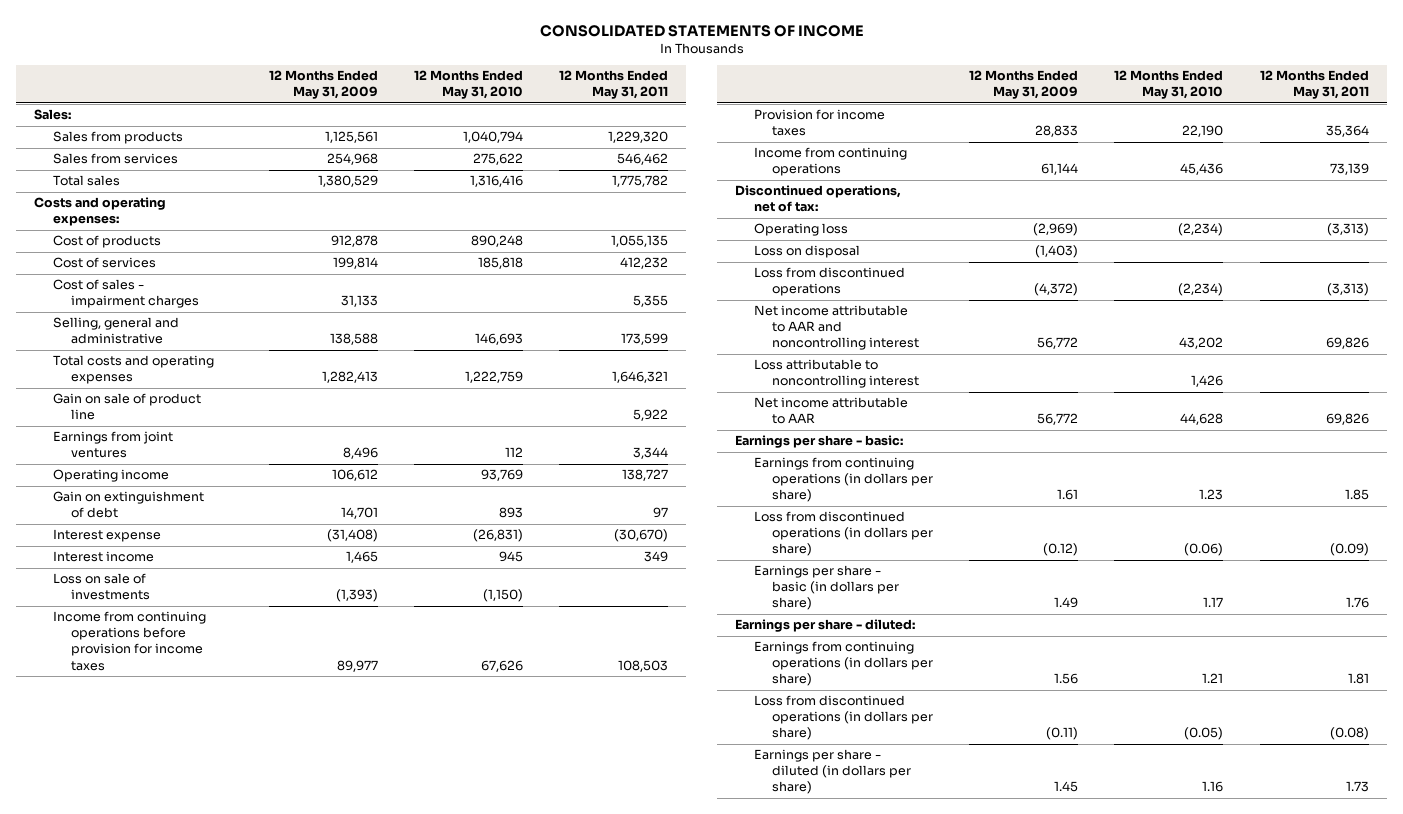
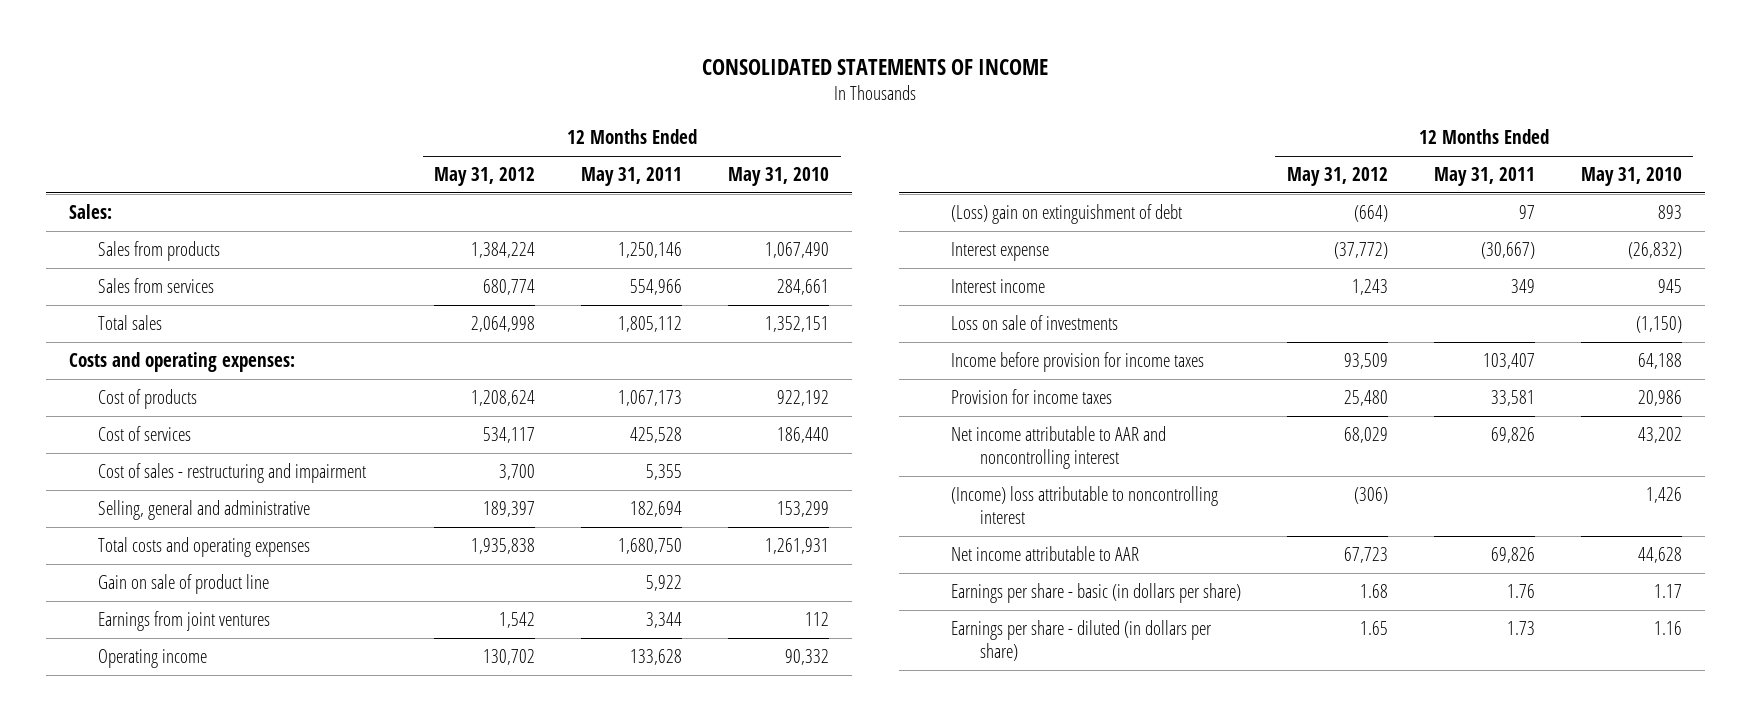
- | 12 Months Ended May 31, 2009 | 12 Months Ended May 31, 2010 | 12 Months Ended May 31, 2011
+ | 12 Months Ended May 31, 2012 | 12 Months Ended May 31, 2011 | 12 Months Ended May 31, 2010
- Sales from products | 1,125,561 | 1,040,794 | 1,229,320
- Sales from services | 254,968 | 275,622 | 546,462
- Total sales | 1,380,529 | 1,316,416 | 1,775,782
+ Sales from products | 1,384,224 | 1,250,146 | 1,067,490
+ Sales from services | 680,774 | 554,966 | 284,661
+ Total sales | 2,064,998 | 1,805,112 | 1,352,151
- Cost of products | 912,878 | 890,248 | 1,055,135
- Cost of services | 199,814 | 185,818 | 412,232
- Cost of sales - impairment charges | 31,133 | | 5,355
- Selling, general and administrative | 138,588 | 146,693 | 173,599
- Total costs and operating expenses | 1,282,413 | 1,222,759 | 1,646,321
+ Cost of products | 1,208,624 | 1,067,173 | 922,192
+ Cost of services | 534,117 | 425,528 | 186,440
+ Cost of sales - restructuring and impairment | 3,700 | 5,355 |
+ Selling, general and administrative | 189,397 | 182,694 | 153,299
+ Total costs and operating expenses | 1,935,838 | 1,680,750 | 1,261,931
- Operating income | 106,612 | 93,769 | 138,727
- Gain on extinguishment of debt | 14,701 | 893 | 97
- Interest expense | (31,408) | (26,831) | (30,670)
+ Operating income | 130,702 | 133,628 | 90,332
+ (Loss) gain on extinguishment of debt | (664) | 97 | 893
+ Interest expense | (37,772) | (30,667) | (26,832)
- Income from continuing operations before provision for income taxes | 89,977 | 67,626 | 108,503
- Provision for income taxes | 28,833 | 22,190 | 35,364
- Income from continuing operations | 61,144 | 45,436 | 73,139
- Discontinued operations, net of tax:
- Operating loss | (2,969) | (2,234) | (3,313)
- Loss on disposal | (1,403) | |
- Loss from discontinued operations | (4,372) | (2,234) | (3,313)
+ Income before provision for income taxes | 93,509 | 103,407 | 64,188
+ Provision for income taxes | 25,480 | 33,581 | 20,986
- Loss attributable to noncontrolling interest | | 1,426 |
+ (Income) loss attributable to noncontrolling interest | (306) | | 1,426
- Earnings per share - basic:
- Earnings from continuing operations (in dollars per share) | 1.61 | 1.23 | 1.85
- Loss from discontinued operations (in dollars per share) | (0.12) | (0.06) | (0.09)
- Earnings per share - diluted:
- Earnings from continuing operations (in dollars per share) | 1.56 | 1.21 | 1.81
- Loss from discontinued operations (in dollars per share) | (0.11) | (0.05) | (0.08)

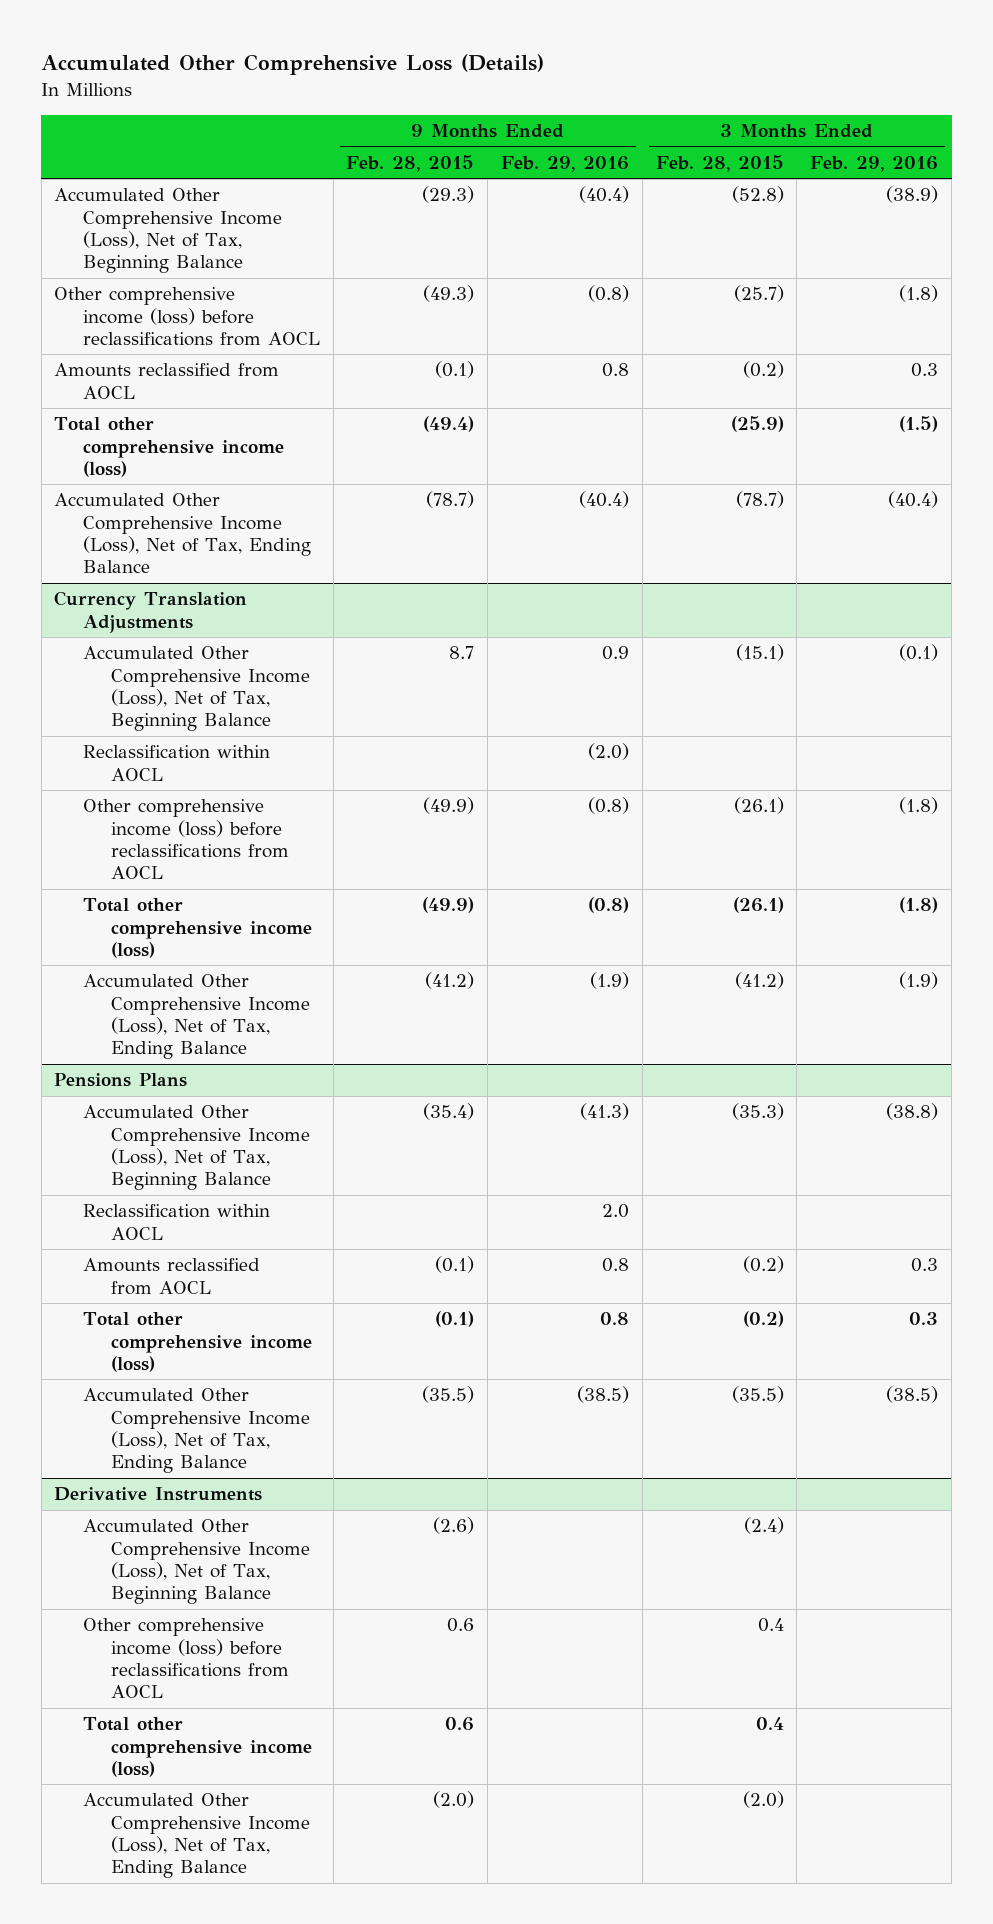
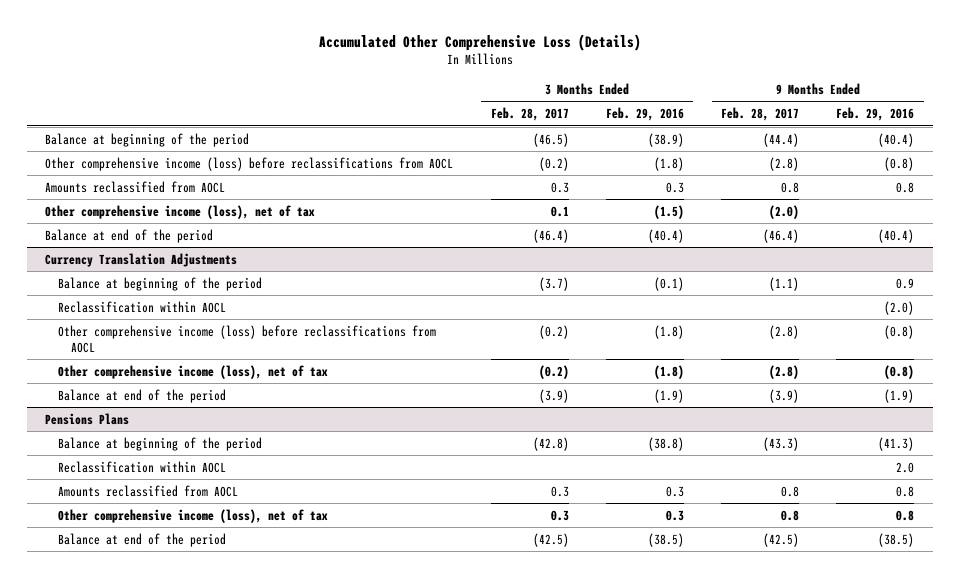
- | 9 Months Ended Feb. 28, 2015 | 9 Months Ended Feb. 29, 2016 | 3 Months Ended Feb. 28, 2015 | 3 Months Ended Feb. 29, 2016
+ | 3 Months Ended Feb. 28, 2017 | 3 Months Ended Feb. 29, 2016 | 9 Months Ended Feb. 28, 2017 | 9 Months Ended Feb. 29, 2016
- Accumulated Other Comprehensive Income (Loss), Net of Tax, Beginning Balance | (29.3) | (40.4) | (52.8) | (38.9)
+ Balance at beginning of the period | (46.5) | (38.9) | (44.4) | (40.4)
- Total other comprehensive income (loss) | (49.4) | | (25.9) | (1.5)
- Accumulated Other Comprehensive Income (Loss), Net of Tax, Ending Balance | (78.7) | (40.4) | (78.7) | (40.4)
+ Other comprehensive income (loss), net of tax | 0.1 | (1.5) | (2.0) |
+ Balance at end of the period | (46.4) | (40.4) | (46.4) | (40.4)
@ Currency Translation Adjustments
- Accumulated Other Comprehensive Income (Loss), Net of Tax, Beginning Balance | 8.7 | 0.9 | (15.1) | (0.1)
+ Balance at beginning of the period | (3.7) | (0.1) | (1.1) | 0.9
- Total other comprehensive income (loss) | (49.9) | (0.8) | (26.1) | (1.8)
- Accumulated Other Comprehensive Income (Loss), Net of Tax, Ending Balance | (41.2) | (1.9) | (41.2) | (1.9)
+ Other comprehensive income (loss), net of tax | (0.2) | (1.8) | (2.8) | (0.8)
+ Balance at end of the period | (3.9) | (1.9) | (3.9) | (1.9)
@ Pensions Plans
- Accumulated Other Comprehensive Income (Loss), Net of Tax, Beginning Balance | (35.4) | (41.3) | (35.3) | (38.8)
+ Balance at beginning of the period | (42.8) | (38.8) | (43.3) | (41.3)
- Total other comprehensive income (loss) | (0.1) | 0.8 | (0.2) | 0.3
- Accumulated Other Comprehensive Income (Loss), Net of Tax, Ending Balance | (35.5) | (38.5) | (35.5) | (38.5)
- Derivative Instruments
- Accumulated Other Comprehensive Income (Loss), Net of Tax, Beginning Balance | (2.6) | | (2.4) |
- Other comprehensive income (loss) before reclassifications from AOCL | 0.6 | | 0.4 |
- Total other comprehensive income (loss) | 0.6 | | 0.4 |
- Accumulated Other Comprehensive Income (Loss), Net of Tax, Ending Balance | (2.0) | | (2.0) |
@ Pensions Plans
+ Other comprehensive income (loss), net of tax | 0.3 | 0.3 | 0.8 | 0.8
+ Balance at end of the period | (42.5) | (38.5) | (42.5) | (38.5)

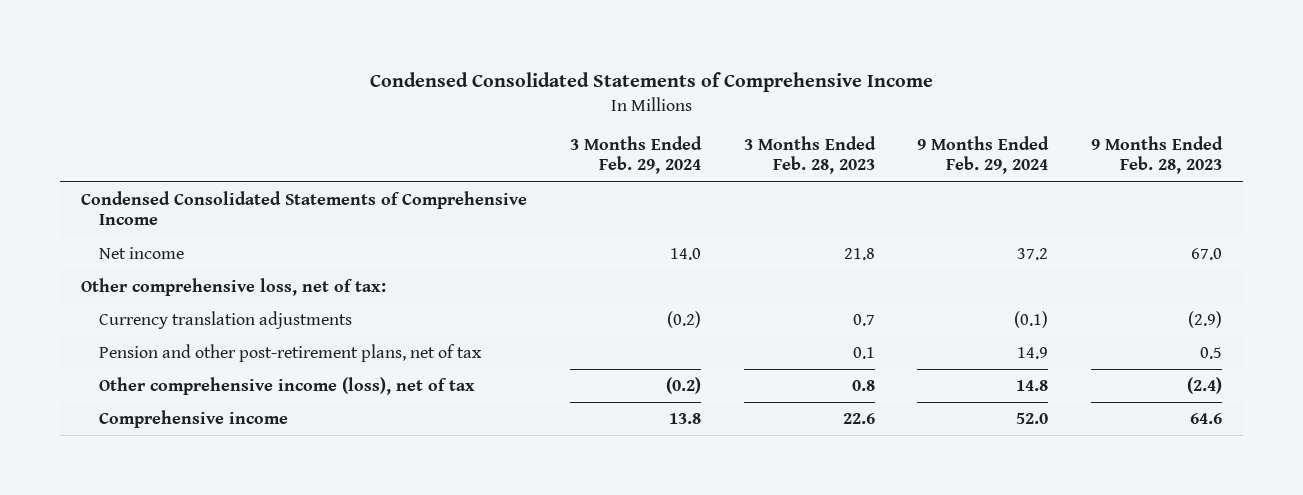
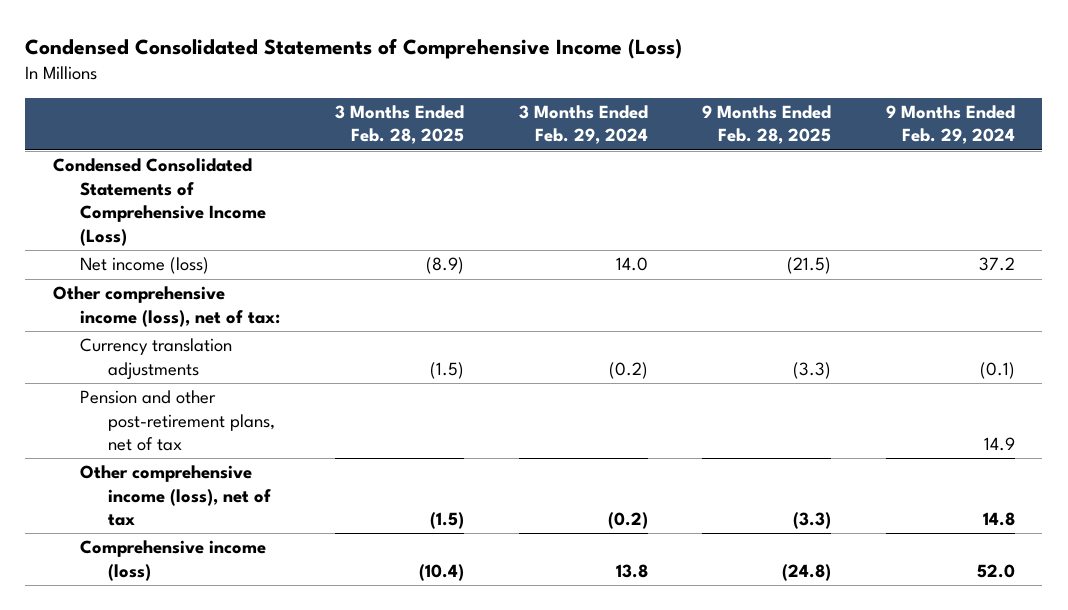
- Condensed Consolidated Statements of Comprehensive Income
+ Condensed Consolidated Statements of Comprehensive Income (Loss)
- | 3 Months Ended Feb. 29, 2024 | 3 Months Ended Feb. 28, 2023 | 9 Months Ended Feb. 29, 2024 | 9 Months Ended Feb. 28, 2023
+ | 3 Months Ended Feb. 28, 2025 | 3 Months Ended Feb. 29, 2024 | 9 Months Ended Feb. 28, 2025 | 9 Months Ended Feb. 29, 2024
- Condensed Consolidated Statements of Comprehensive Income
- Net income | 14.0 | 21.8 | 37.2 | 67.0
- Other comprehensive loss, net of tax:
+ Condensed Consolidated Statements of Comprehensive Income (Loss)
+ Net income (loss) | (8.9) | 14.0 | (21.5) | 37.2
+ Other comprehensive income (loss), net of tax:
- Comprehensive income | 13.8 | 22.6 | 52.0 | 64.6
+ Comprehensive income (loss) | (10.4) | 13.8 | (24.8) | 52.0

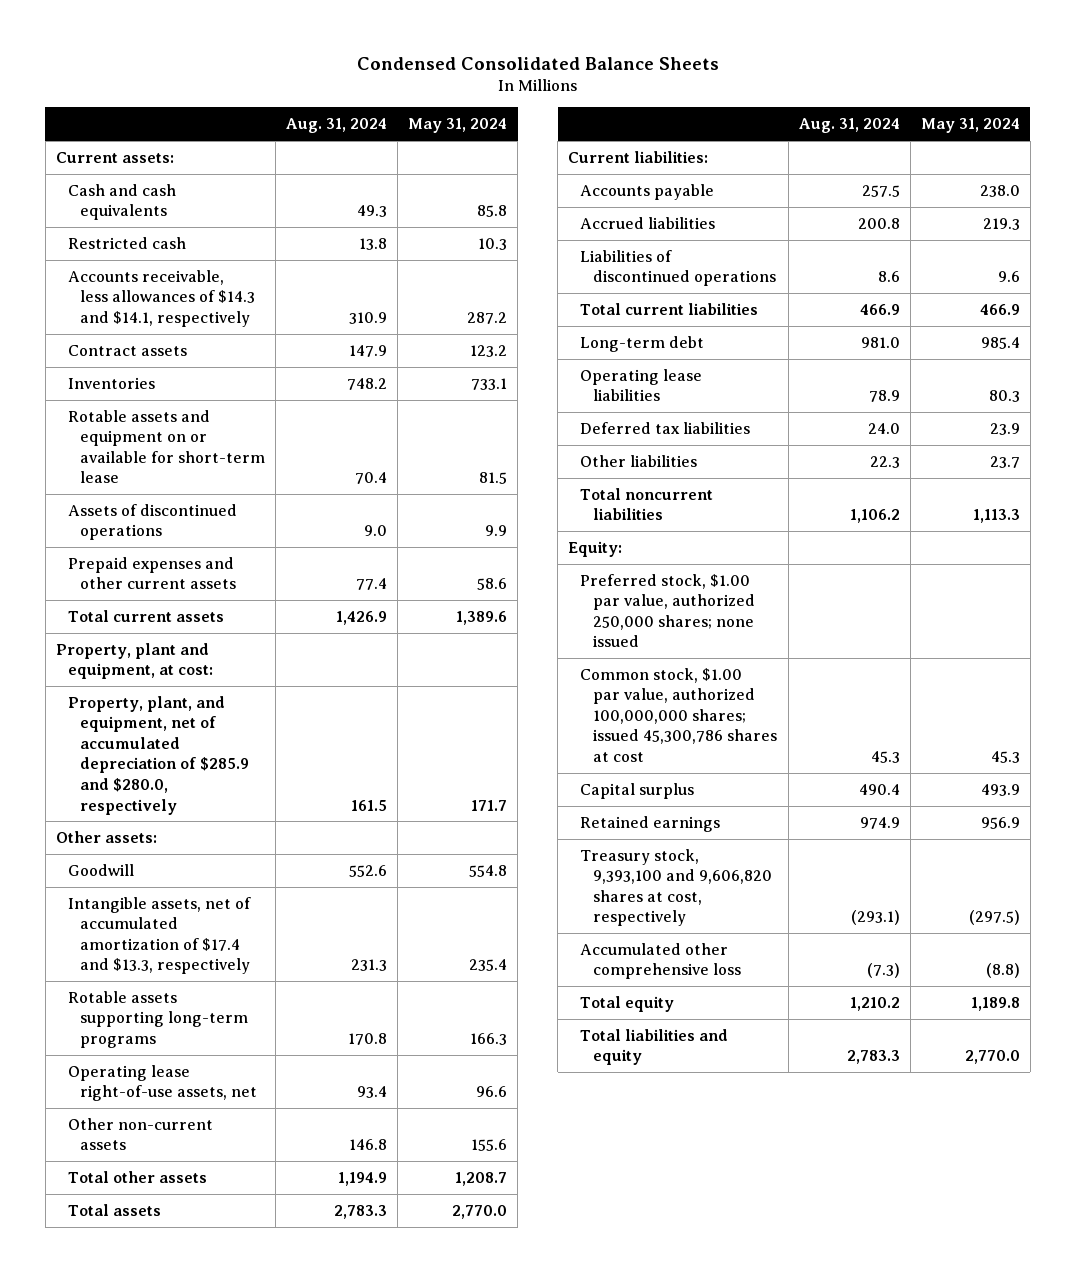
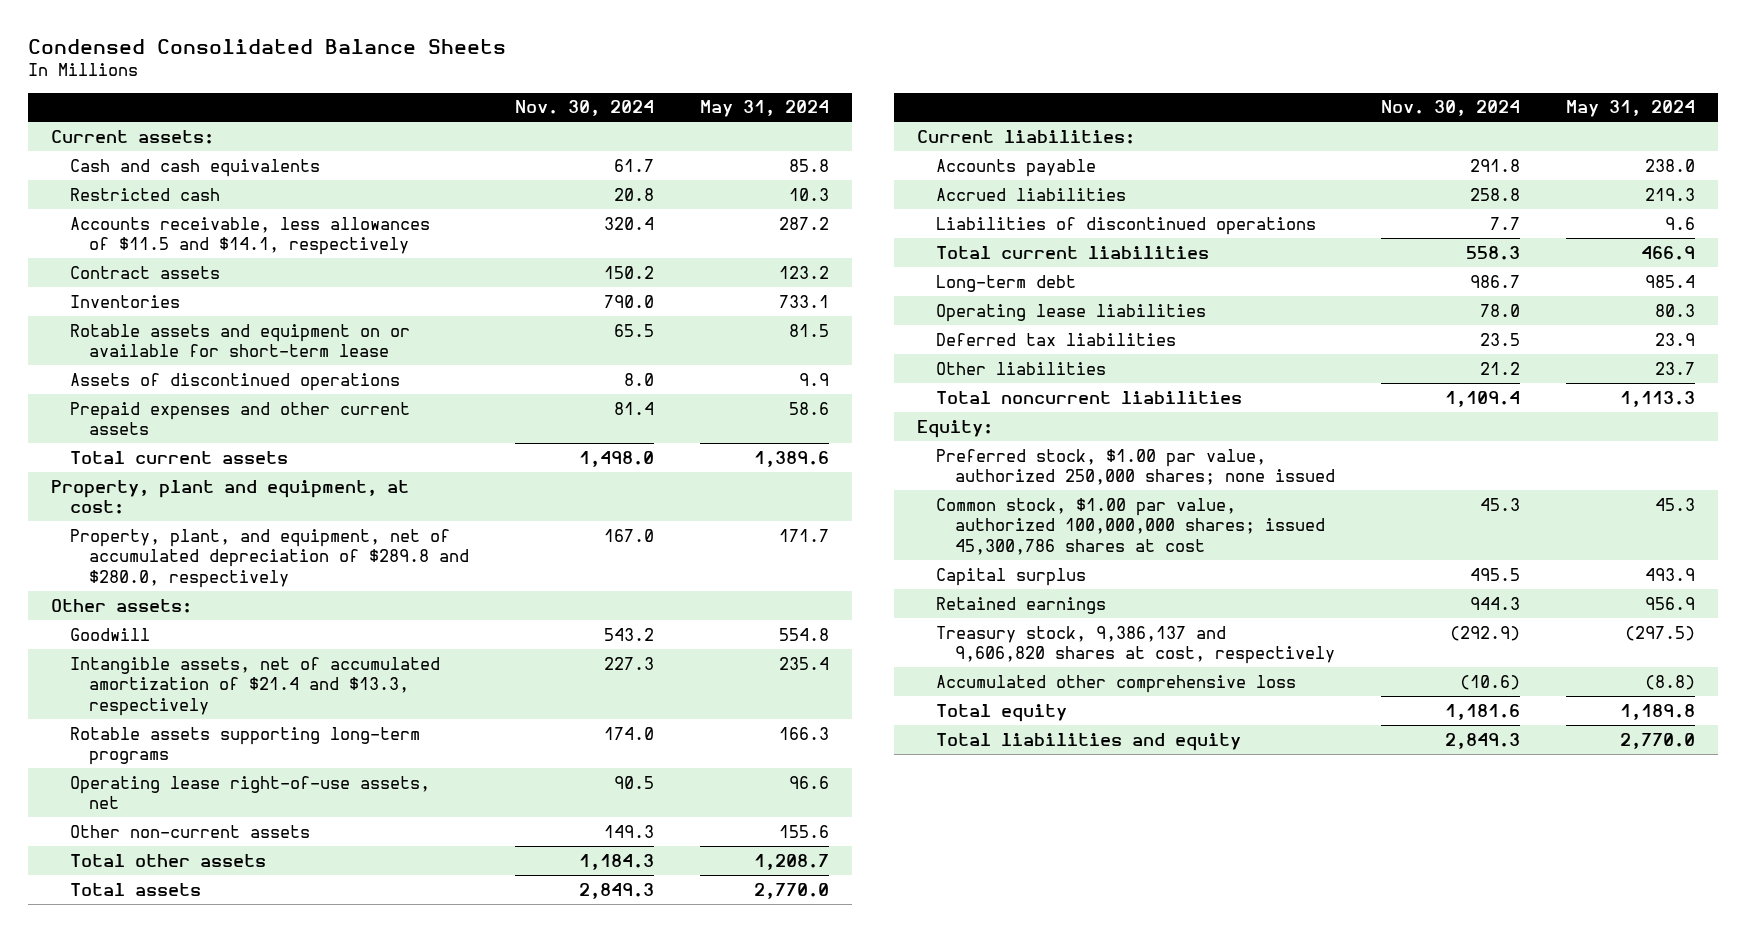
- | Aug. 31, 2024 | May 31, 2024
+ | Nov. 30, 2024 | May 31, 2024
- Accounts receivable, less allowances of $14.3 and $14.1, respectively | 310.9 | 287.2
+ Accounts receivable, less allowances of $11.5 and $14.1, respectively | 320.4 | 287.2
- Property, plant, and equipment, net of accumulated depreciation of $285.9 and $280.0, respectively | 161.5 | 171.7
+ Property, plant, and equipment, net of accumulated depreciation of $289.8 and $280.0, respectively | 167.0 | 171.7
- Intangible assets, net of accumulated amortization of $17.4 and $13.3, respectively | 231.3 | 235.4
+ Intangible assets, net of accumulated amortization of $21.4 and $13.3, respectively | 227.3 | 235.4
- Treasury stock, 9,393,100 and 9,606,820 shares at cost, respectively | (293.1) | (297.5)
+ Treasury stock, 9,386,137 and 9,606,820 shares at cost, respectively | (292.9) | (297.5)

